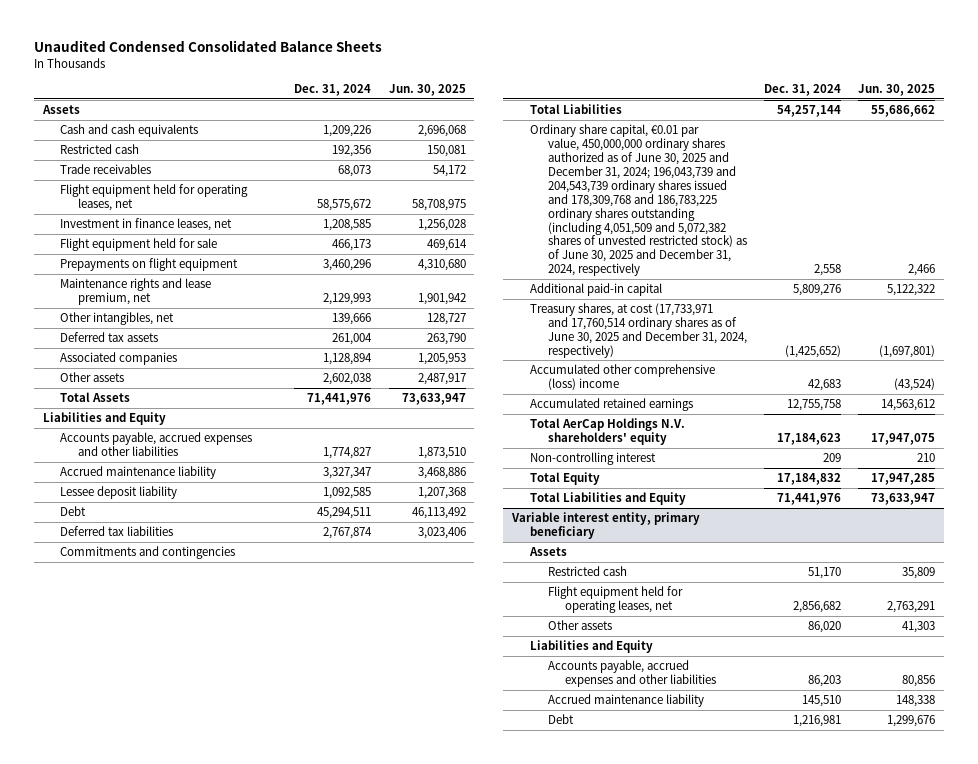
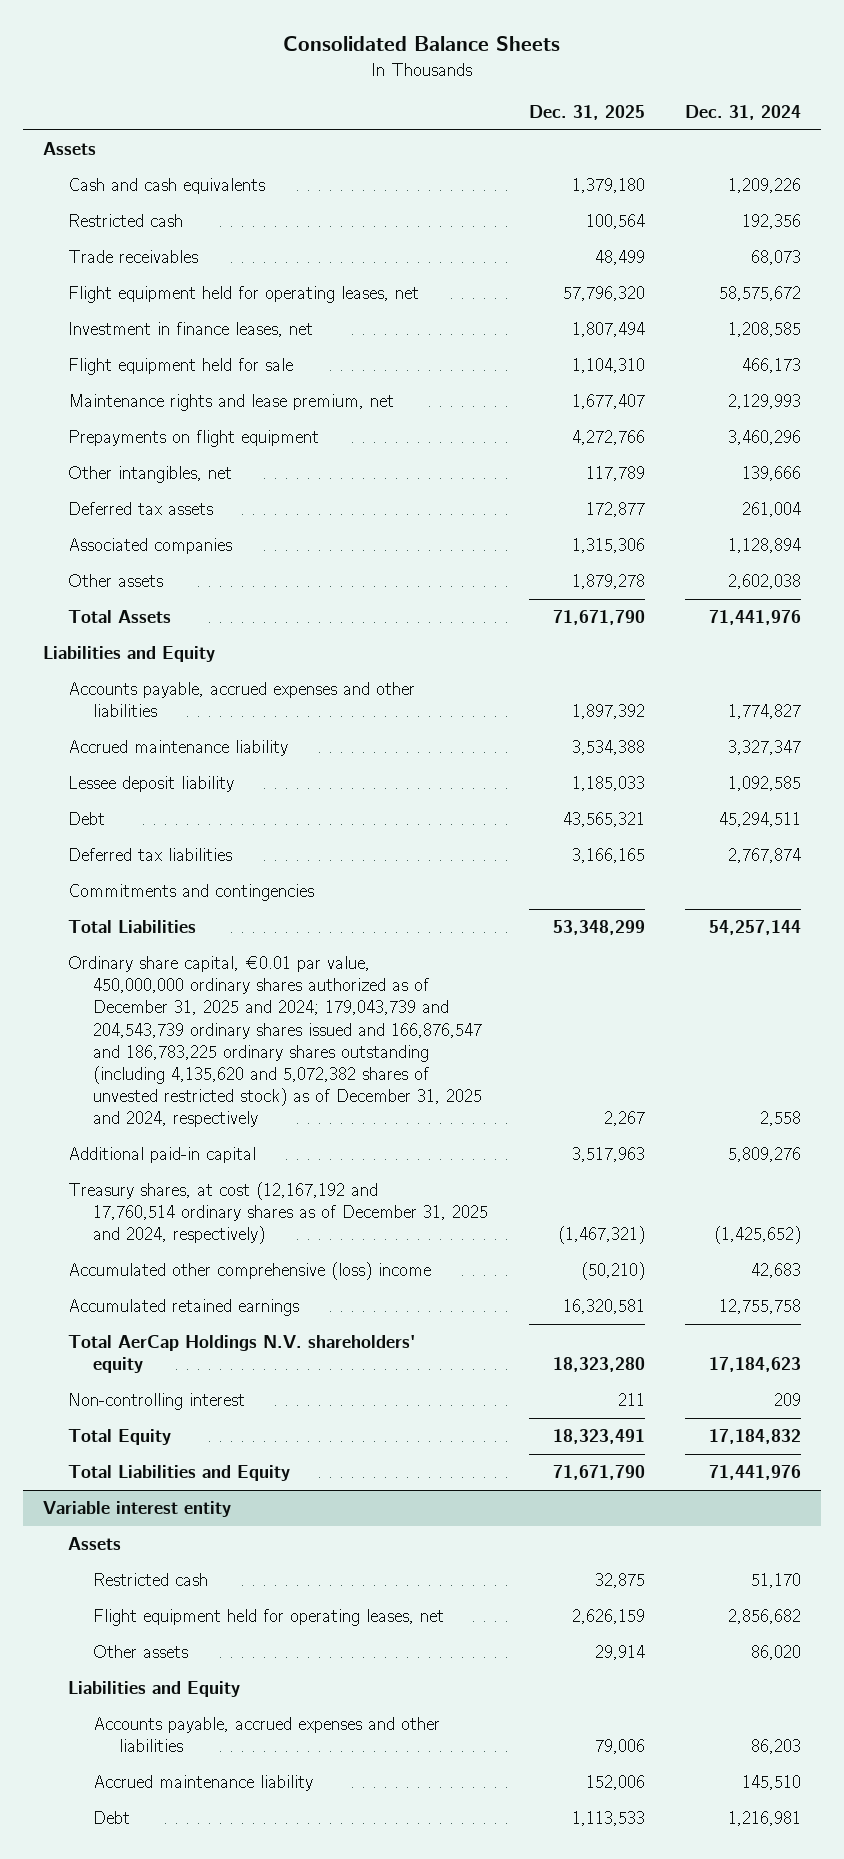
- Unaudited Condensed Consolidated Balance Sheets
+ Consolidated Balance Sheets
- | Dec. 31, 2024 | Jun. 30, 2025
+ | Dec. 31, 2025 | Dec. 31, 2024
moved down: Prepayments on flight equipment | 4,272,766 | 3,460,296
- Ordinary share capital, €0.01 par value, 450,000,000 ordinary shares authorized as of June 30, 2025 and December 31, 2024; 196,043,739 and 204,543,739 ordinary shares issued and 178,309,768 and 186,783,225 ordinary shares outstanding (including 4,051,509 and 5,072,382 shares of unvested restricted stock) as of June 30, 2025 and December 31, 2024, respectively | 2,558 | 2,466
+ Ordinary share capital, €0.01 par value, 450,000,000 ordinary shares authorized as of December 31, 2025 and 2024; 179,043,739 and 204,543,739 ordinary shares issued and 166,876,547 and 186,783,225 ordinary shares outstanding (including 4,135,620 and 5,072,382 shares of unvested restricted stock) as of December 31, 2025 and 2024, respectively | 2,267 | 2,558
- Treasury shares, at cost (17,733,971 and 17,760,514 ordinary shares as of June 30, 2025 and December 31, 2024, respectively) | (1,425,652) | (1,697,801)
+ Treasury shares, at cost (12,167,192 and 17,760,514 ordinary shares as of December 31, 2025 and 2024, respectively) | (1,467,321) | (1,425,652)
- Variable interest entity, primary beneficiary
+ Variable interest entity

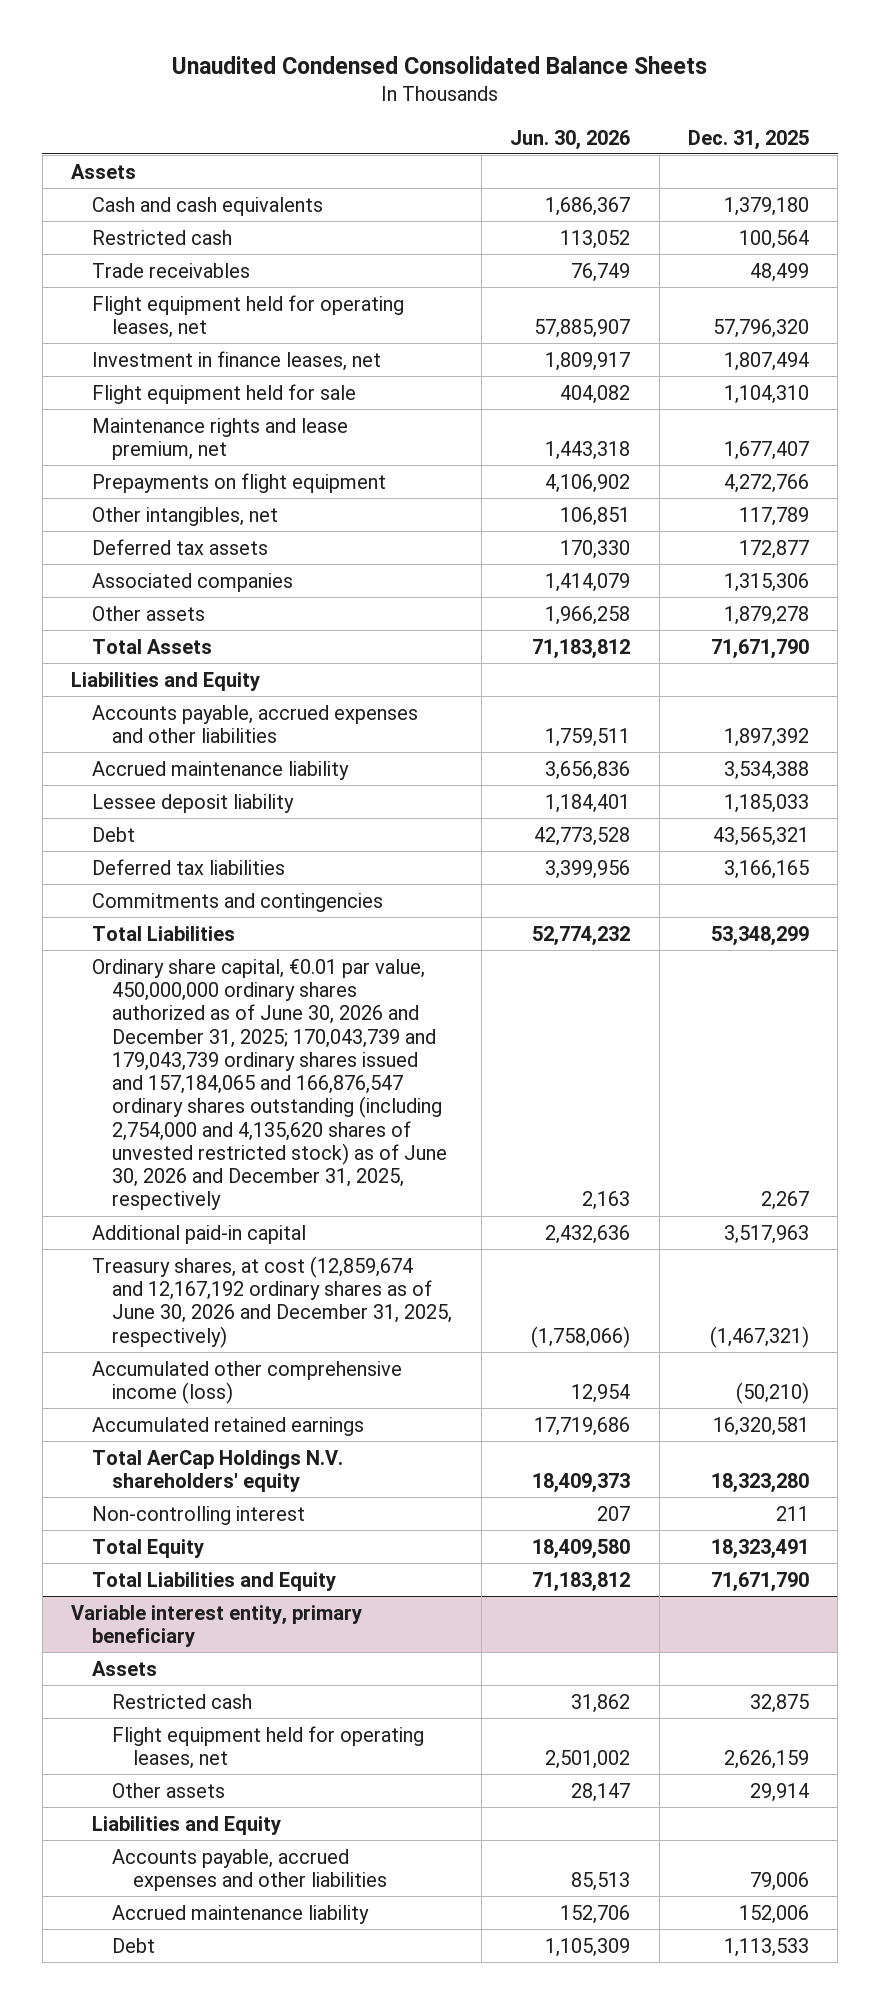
- Consolidated Balance Sheets
+ Unaudited Condensed Consolidated Balance Sheets
- | Dec. 31, 2025 | Dec. 31, 2024
+ | Jun. 30, 2026 | Dec. 31, 2025
- Ordinary share capital, €0.01 par value, 450,000,000 ordinary shares authorized as of December 31, 2025 and 2024; 179,043,739 and 204,543,739 ordinary shares issued and 166,876,547 and 186,783,225 ordinary shares outstanding (including 4,135,620 and 5,072,382 shares of unvested restricted stock) as of December 31, 2025 and 2024, respectively | 2,267 | 2,558
+ Ordinary share capital, €0.01 par value, 450,000,000 ordinary shares authorized as of June 30, 2026 and December 31, 2025; 170,043,739 and 179,043,739 ordinary shares issued and 157,184,065 and 166,876,547 ordinary shares outstanding (including 2,754,000 and 4,135,620 shares of unvested restricted stock) as of June 30, 2026 and December 31, 2025, respectively | 2,163 | 2,267
- Treasury shares, at cost (12,167,192 and 17,760,514 ordinary shares as of December 31, 2025 and 2024, respectively) | (1,467,321) | (1,425,652)
- Accumulated other comprehensive (loss) income | (50,210) | 42,683
+ Treasury shares, at cost (12,859,674 and 12,167,192 ordinary shares as of June 30, 2026 and December 31, 2025, respectively) | (1,758,066) | (1,467,321)
+ Accumulated other comprehensive income (loss) | 12,954 | (50,210)
- Variable interest entity
+ Variable interest entity, primary beneficiary

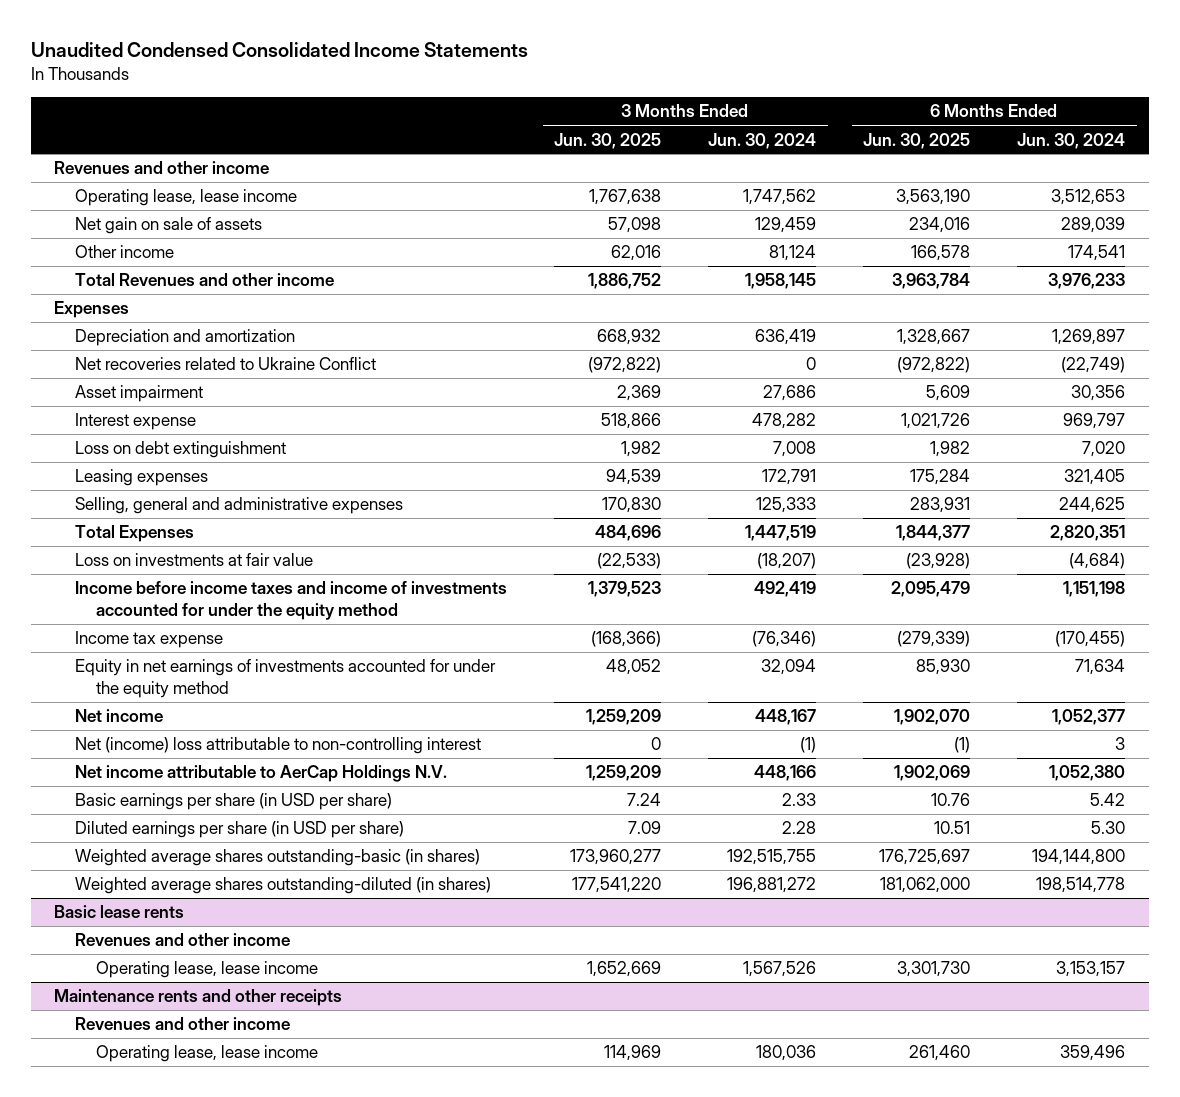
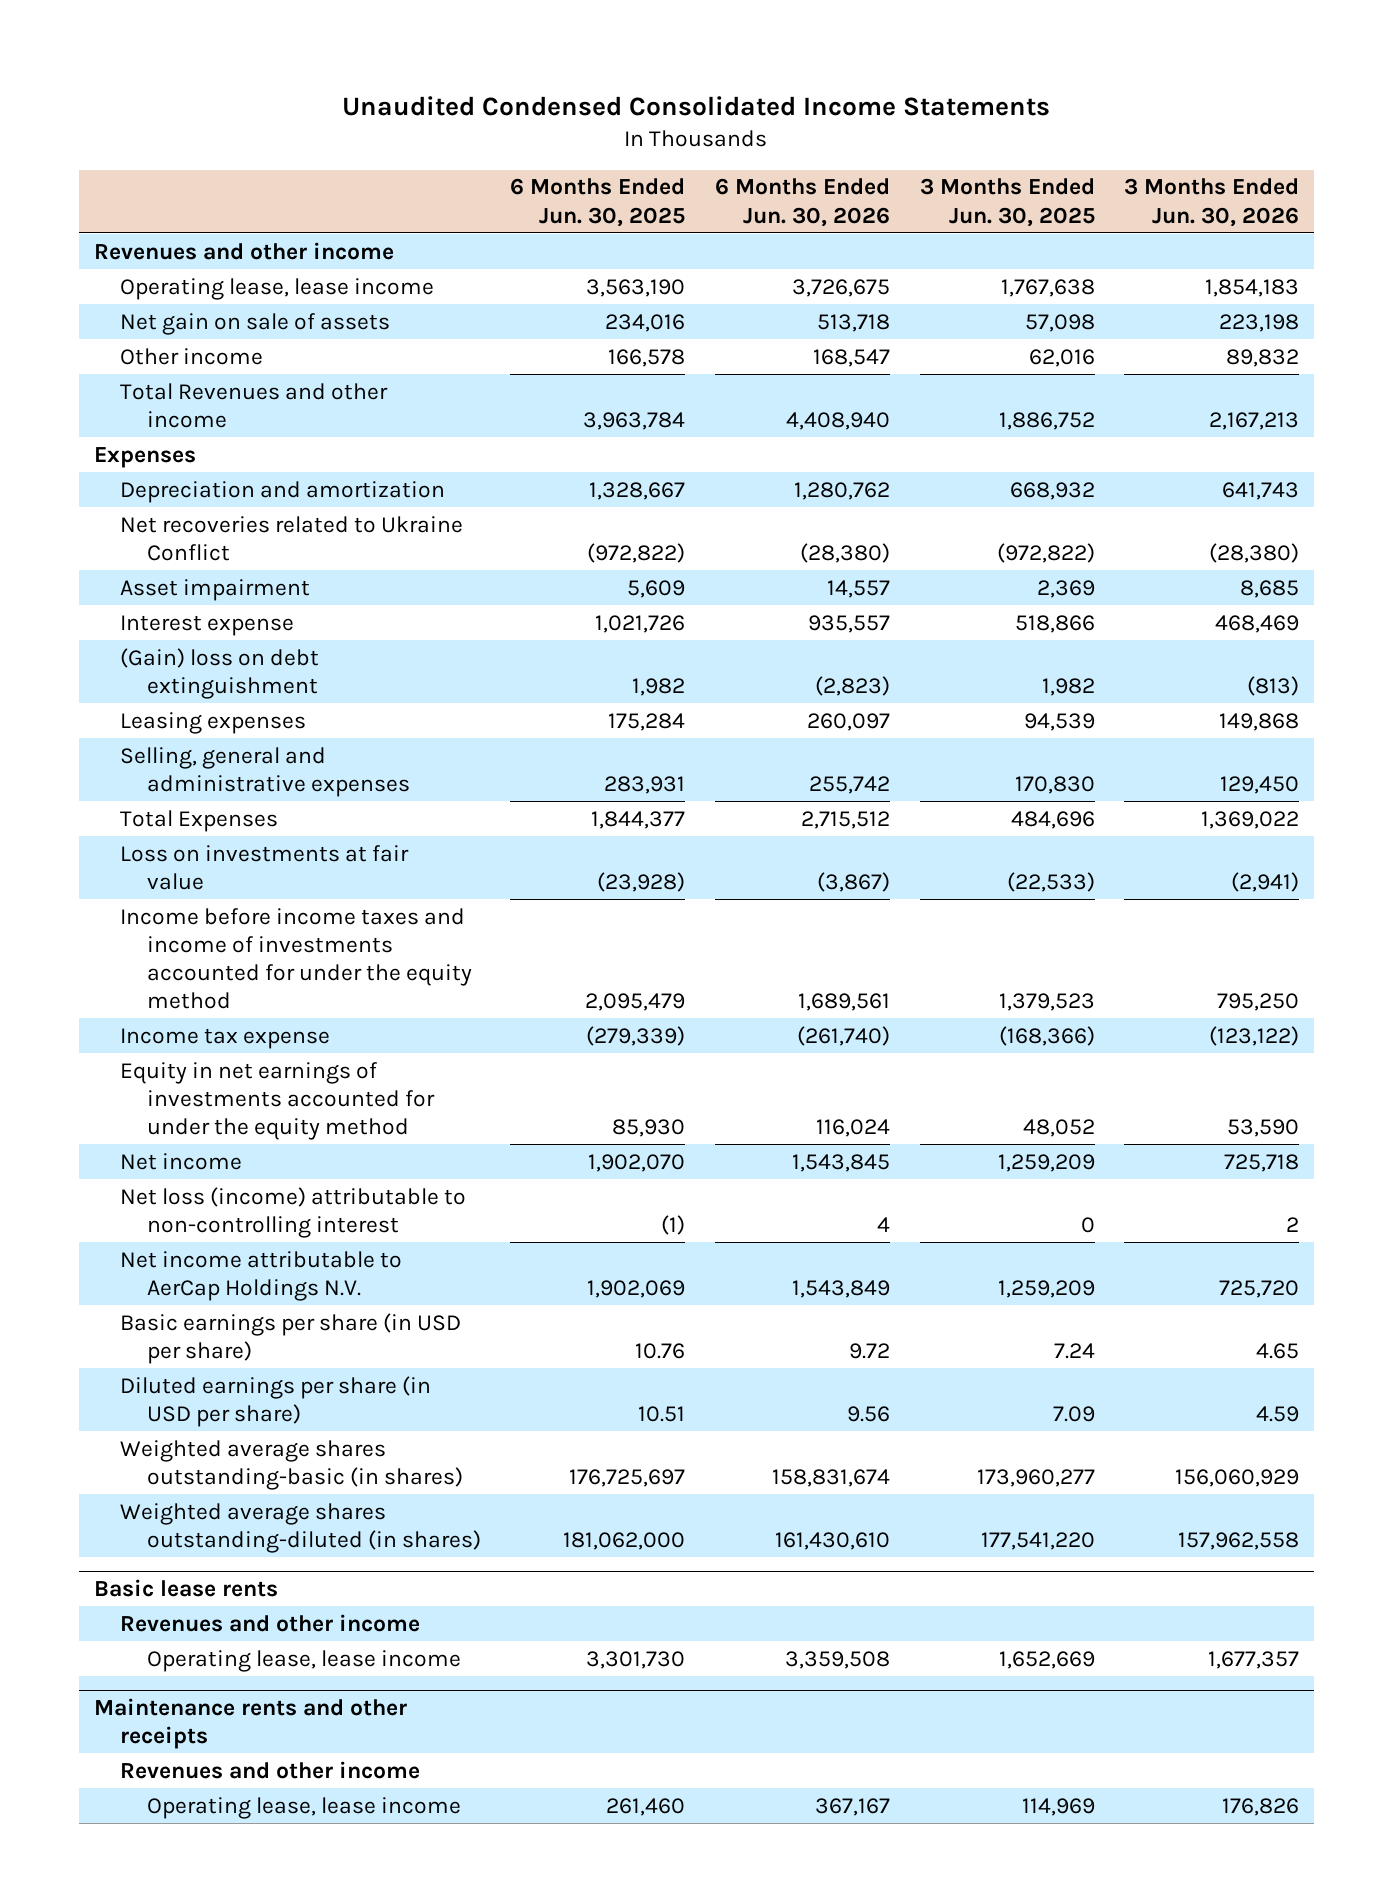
- | 3 Months Ended Jun. 30, 2025 | 3 Months Ended Jun. 30, 2024 | 6 Months Ended Jun. 30, 2025 | 6 Months Ended Jun. 30, 2024
+ | 6 Months Ended Jun. 30, 2025 | 6 Months Ended Jun. 30, 2026 | 3 Months Ended Jun. 30, 2025 | 3 Months Ended Jun. 30, 2026
- Loss on debt extinguishment | 1,982 | 7,008 | 1,982 | 7,020
+ (Gain) loss on debt extinguishment | 1,982 | (2,823) | 1,982 | (813)
- Net (income) loss attributable to non-controlling interest | 0 | (1) | (1) | 3
+ Net loss (income) attributable to non-controlling interest | (1) | 4 | 0 | 2

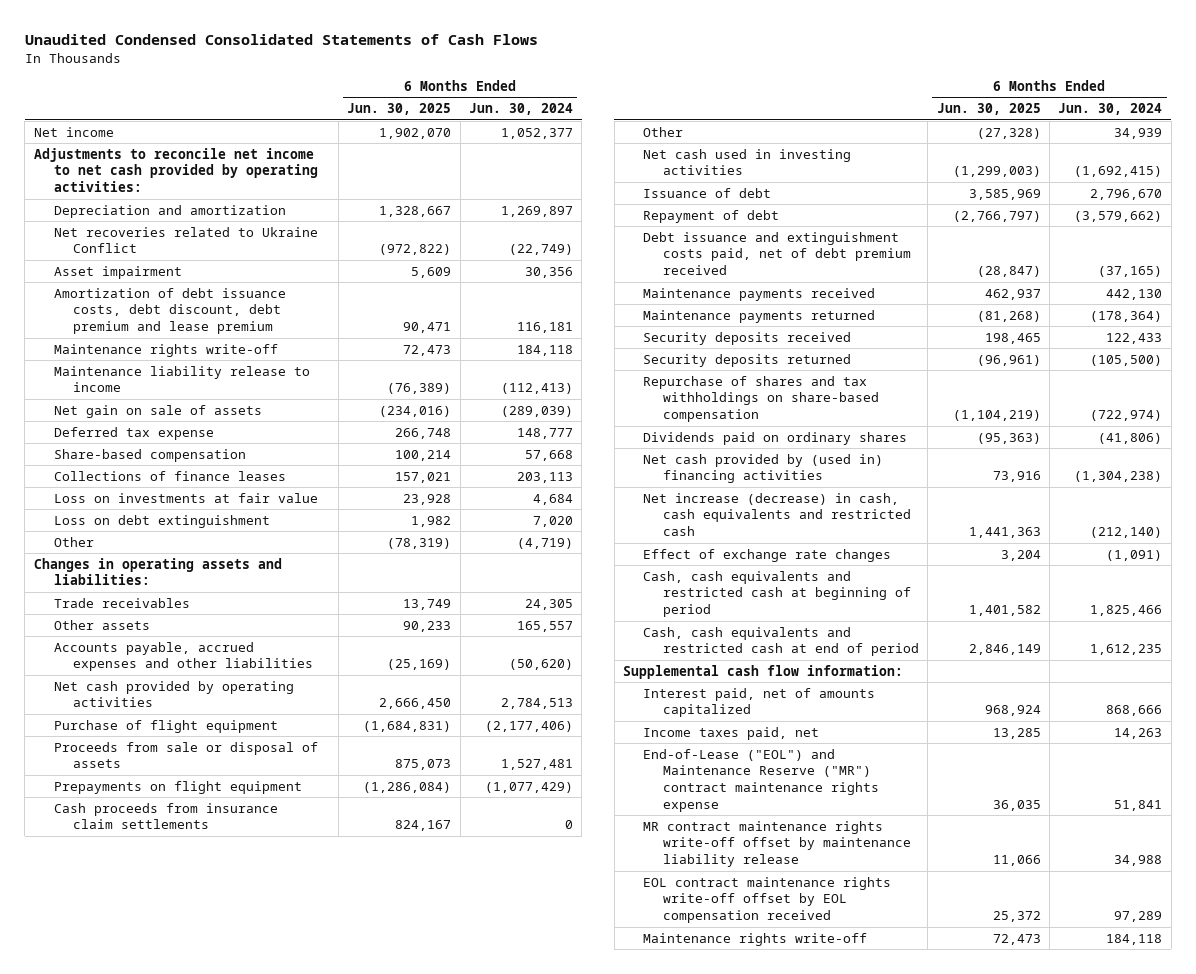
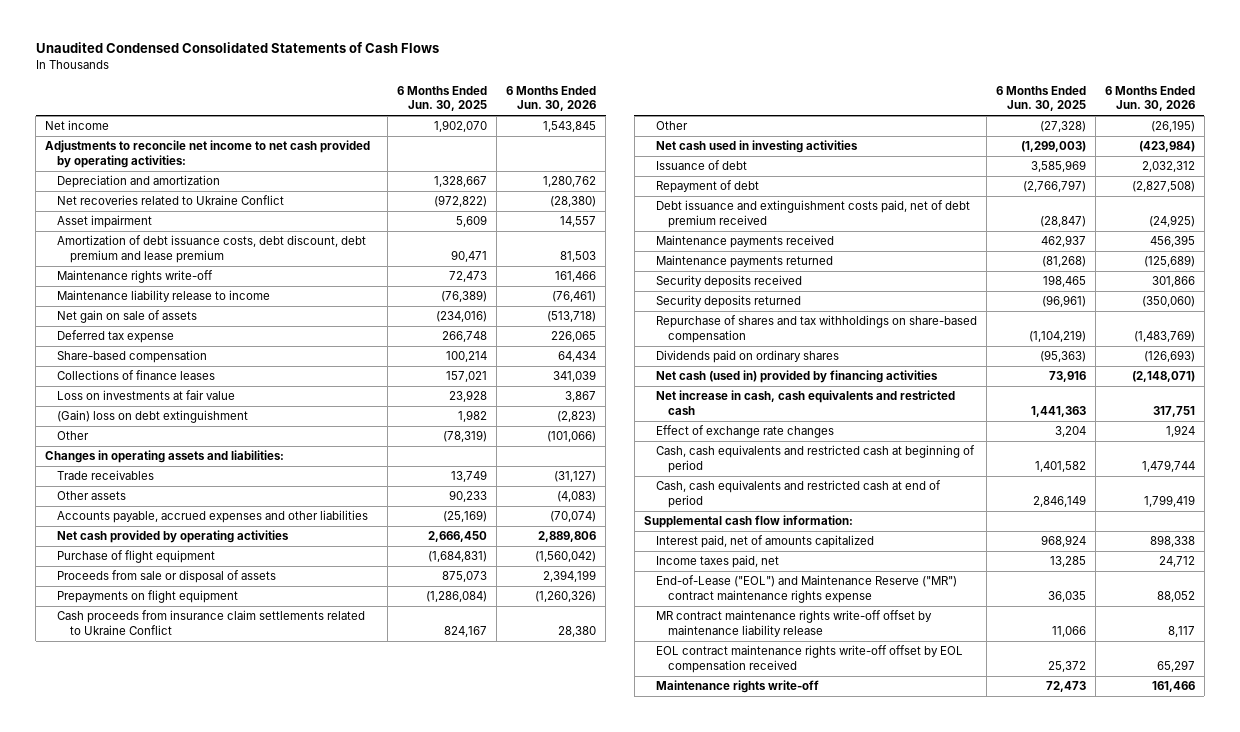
- | 6 Months Ended Jun. 30, 2025 | 6 Months Ended Jun. 30, 2024
+ | 6 Months Ended Jun. 30, 2025 | 6 Months Ended Jun. 30, 2026
- Loss on debt extinguishment | 1,982 | 7,020
+ (Gain) loss on debt extinguishment | 1,982 | (2,823)
- Cash proceeds from insurance claim settlements | 824,167 | 0
+ Cash proceeds from insurance claim settlements related to Ukraine Conflict | 824,167 | 28,380
- Net cash provided by (used in) financing activities | 73,916 | (1,304,238)
- Net increase (decrease) in cash, cash equivalents and restricted cash | 1,441,363 | (212,140)
+ Net cash (used in) provided by financing activities | 73,916 | (2,148,071)
+ Net increase in cash, cash equivalents and restricted cash | 1,441,363 | 317,751

